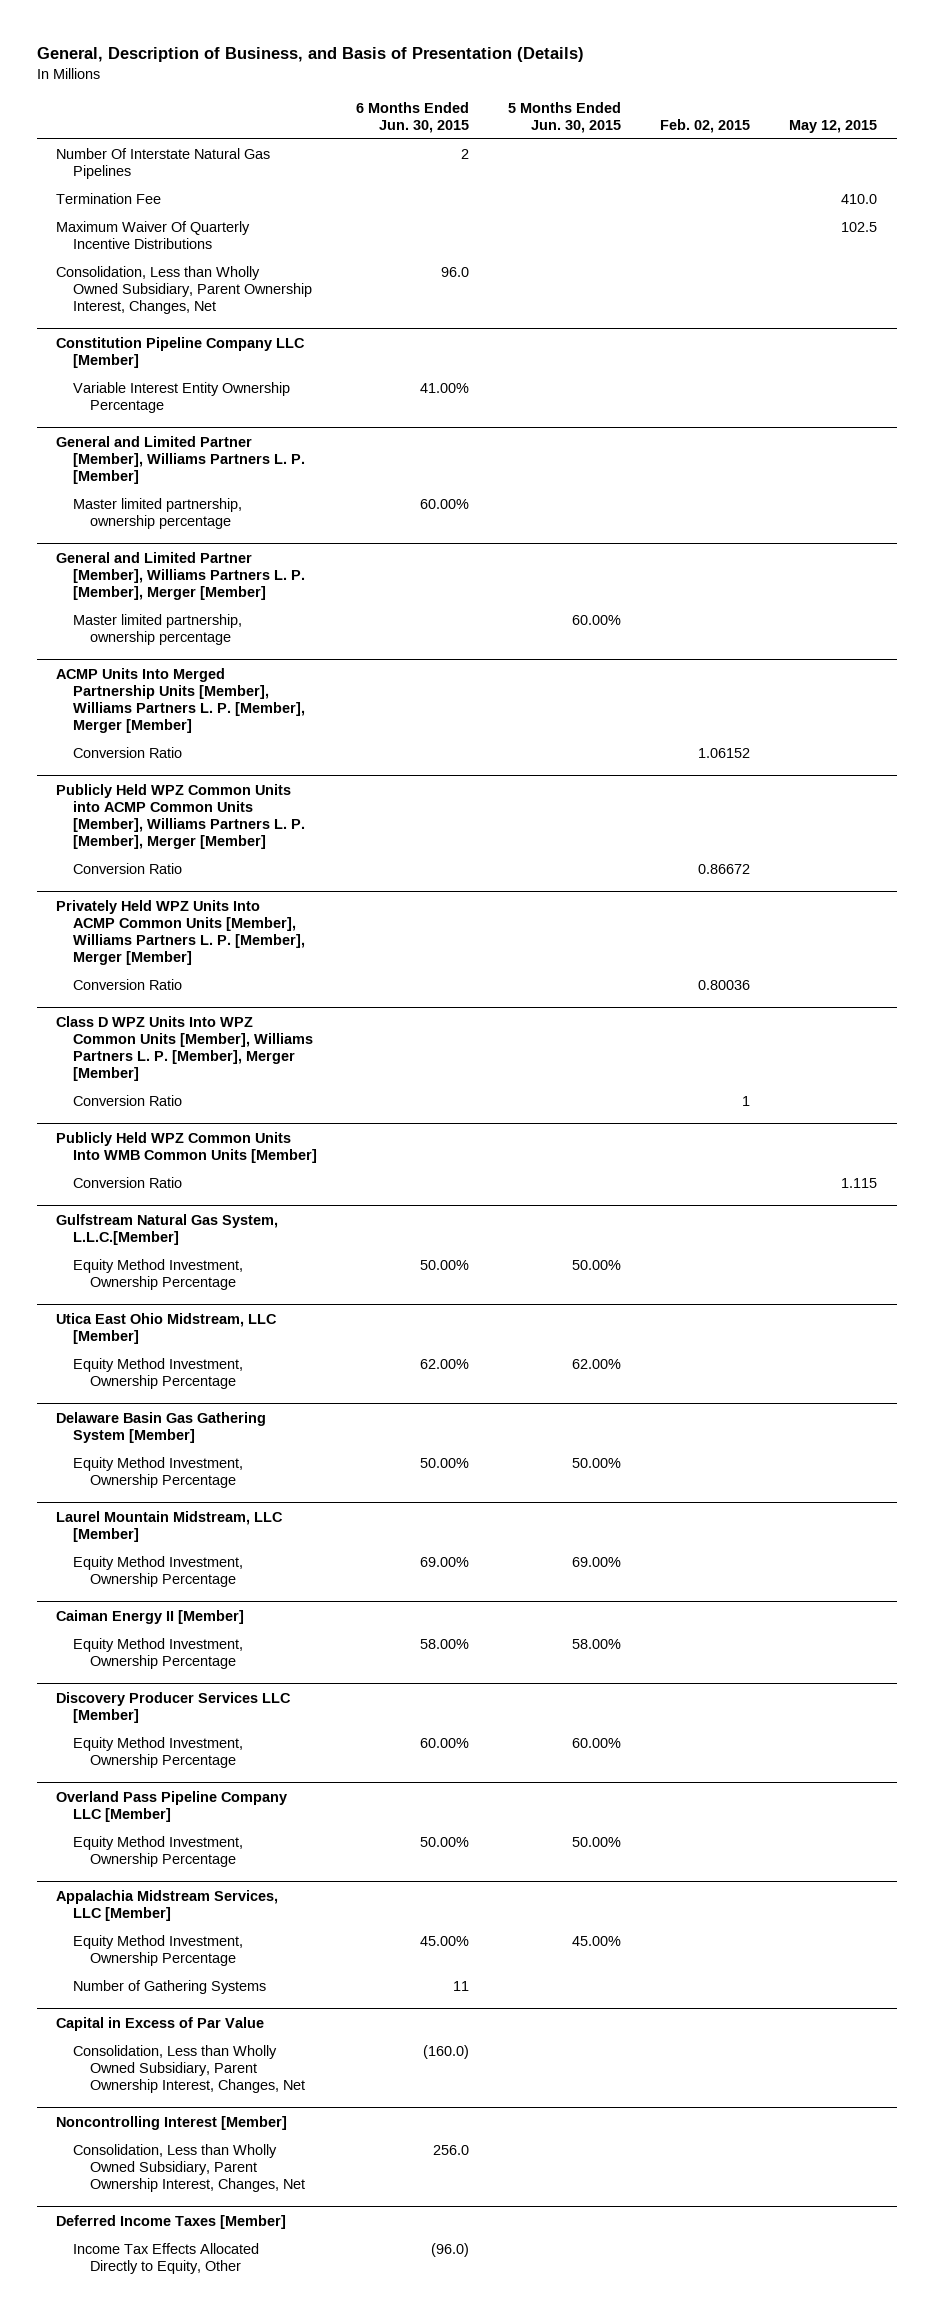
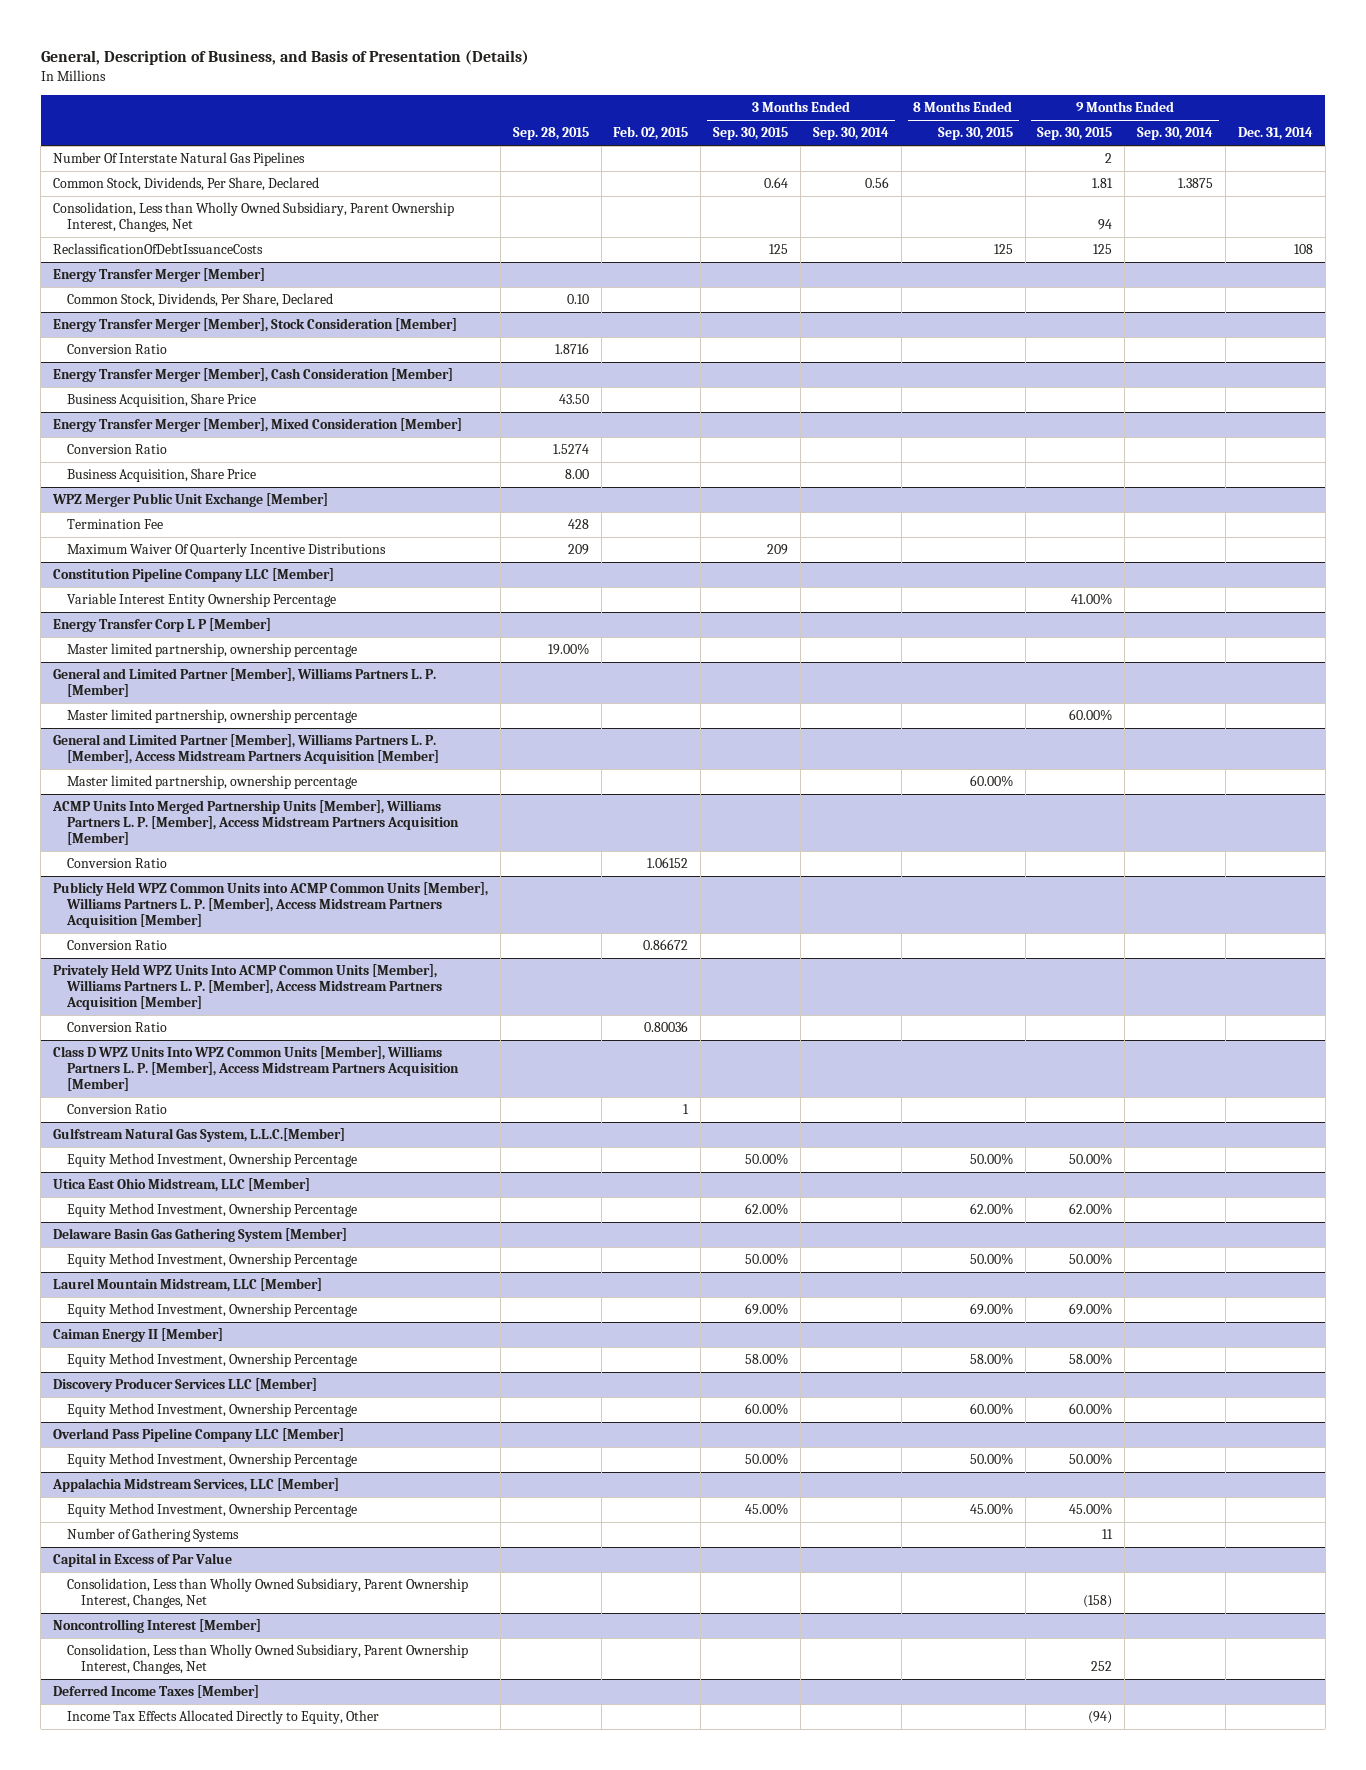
- | 6 Months Ended Jun. 30, 2015 | 5 Months Ended Jun. 30, 2015 | Feb. 02, 2015 | May 12, 2015
+ | Sep. 28, 2015 | Feb. 02, 2015 | 3 Months Ended Sep. 30, 2015 | 3 Months Ended Sep. 30, 2014 | 8 Months Ended Sep. 30, 2015 | 9 Months Ended Sep. 30, 2015 | 9 Months Ended Sep. 30, 2014 | Dec. 31, 2014
- Termination Fee | | | | 410.0
- Maximum Waiver Of Quarterly Incentive Distributions | | | | 102.5
+ Common Stock, Dividends, Per Share, Declared | | | 0.64 | 0.56 | | 1.81 | 1.3875 |
+ ReclassificationOfDebtIssuanceCosts | | | 125 | | 125 | 125 | | 108
+ Energy Transfer Merger [Member]
+ Common Stock, Dividends, Per Share, Declared | 0.10 | | | | | | |
+ Energy Transfer Merger [Member], Stock Consideration [Member]
+ Conversion Ratio | 1.8716 | | | | | | |
+ Energy Transfer Merger [Member], Cash Consideration [Member]
+ Business Acquisition, Share Price | 43.50 | | | | | | |
+ Energy Transfer Merger [Member], Mixed Consideration [Member]
+ Conversion Ratio | 1.5274 | | | | | | |
+ Business Acquisition, Share Price | 8.00 | | | | | | |
+ WPZ Merger Public Unit Exchange [Member]
+ Termination Fee | 428 | | | | | | |
+ Maximum Waiver Of Quarterly Incentive Distributions | 209 | | 209 | | | | |
+ Energy Transfer Corp L P [Member]
+ Master limited partnership, ownership percentage | 19.00% | | | | | | |
- General and Limited Partner [Member], Williams Partners L. P. [Member], Merger [Member]
+ General and Limited Partner [Member], Williams Partners L. P. [Member], Access Midstream Partners Acquisition [Member]
- ACMP Units Into Merged Partnership Units [Member], Williams Partners L. P. [Member], Merger [Member]
+ ACMP Units Into Merged Partnership Units [Member], Williams Partners L. P. [Member], Access Midstream Partners Acquisition [Member]
- Publicly Held WPZ Common Units into ACMP Common Units [Member], Williams Partners L. P. [Member], Merger [Member]
+ Publicly Held WPZ Common Units into ACMP Common Units [Member], Williams Partners L. P. [Member], Access Midstream Partners Acquisition [Member]
- Privately Held WPZ Units Into ACMP Common Units [Member], Williams Partners L. P. [Member], Merger [Member]
+ Privately Held WPZ Units Into ACMP Common Units [Member], Williams Partners L. P. [Member], Access Midstream Partners Acquisition [Member]
- Class D WPZ Units Into WPZ Common Units [Member], Williams Partners L. P. [Member], Merger [Member]
+ Class D WPZ Units Into WPZ Common Units [Member], Williams Partners L. P. [Member], Access Midstream Partners Acquisition [Member]
- Publicly Held WPZ Common Units Into WMB Common Units [Member]
- Conversion Ratio | | | | 1.115

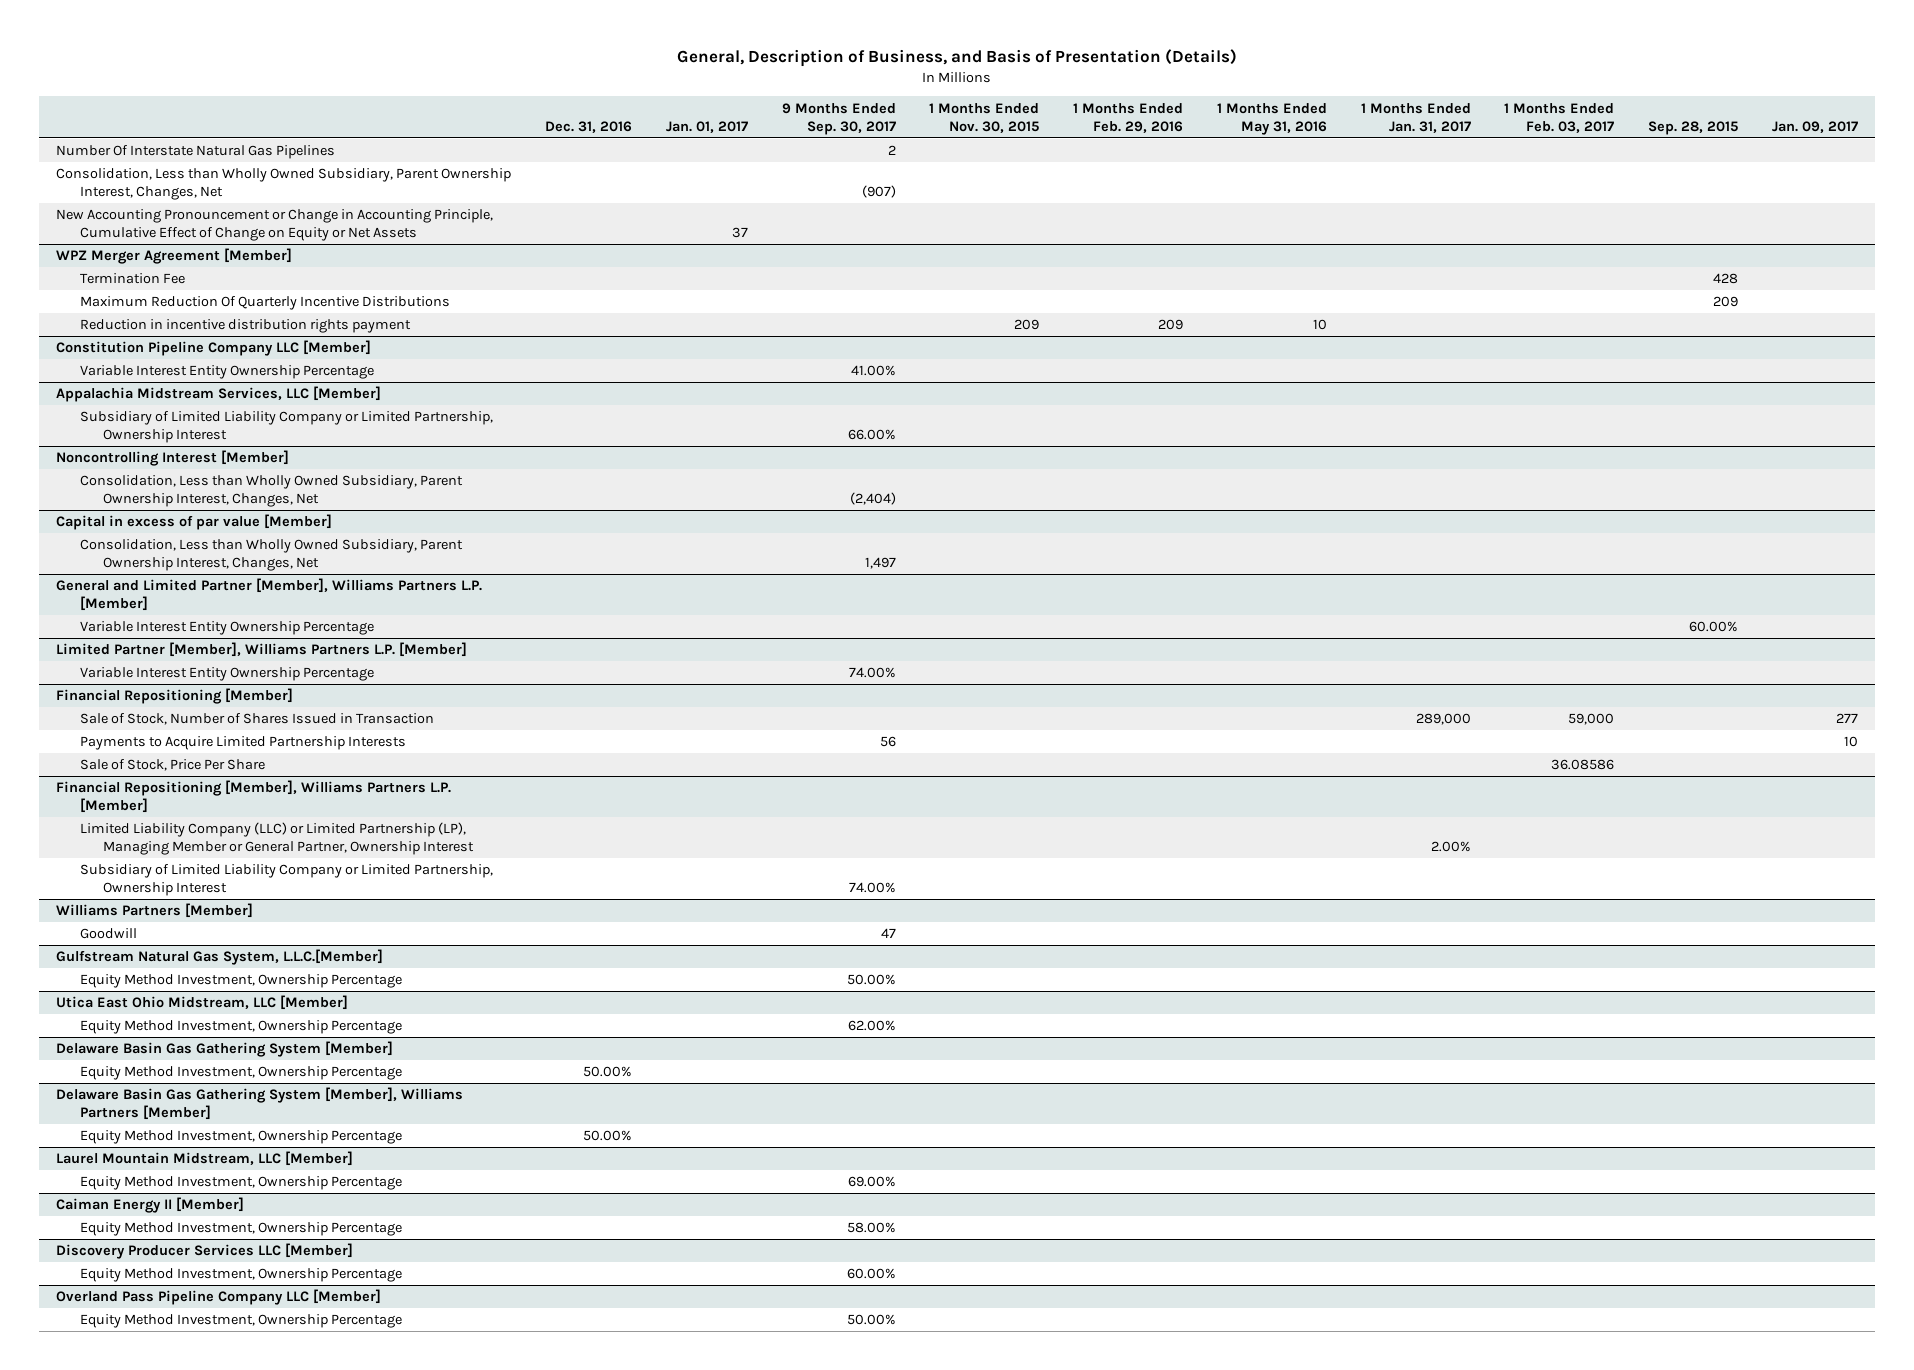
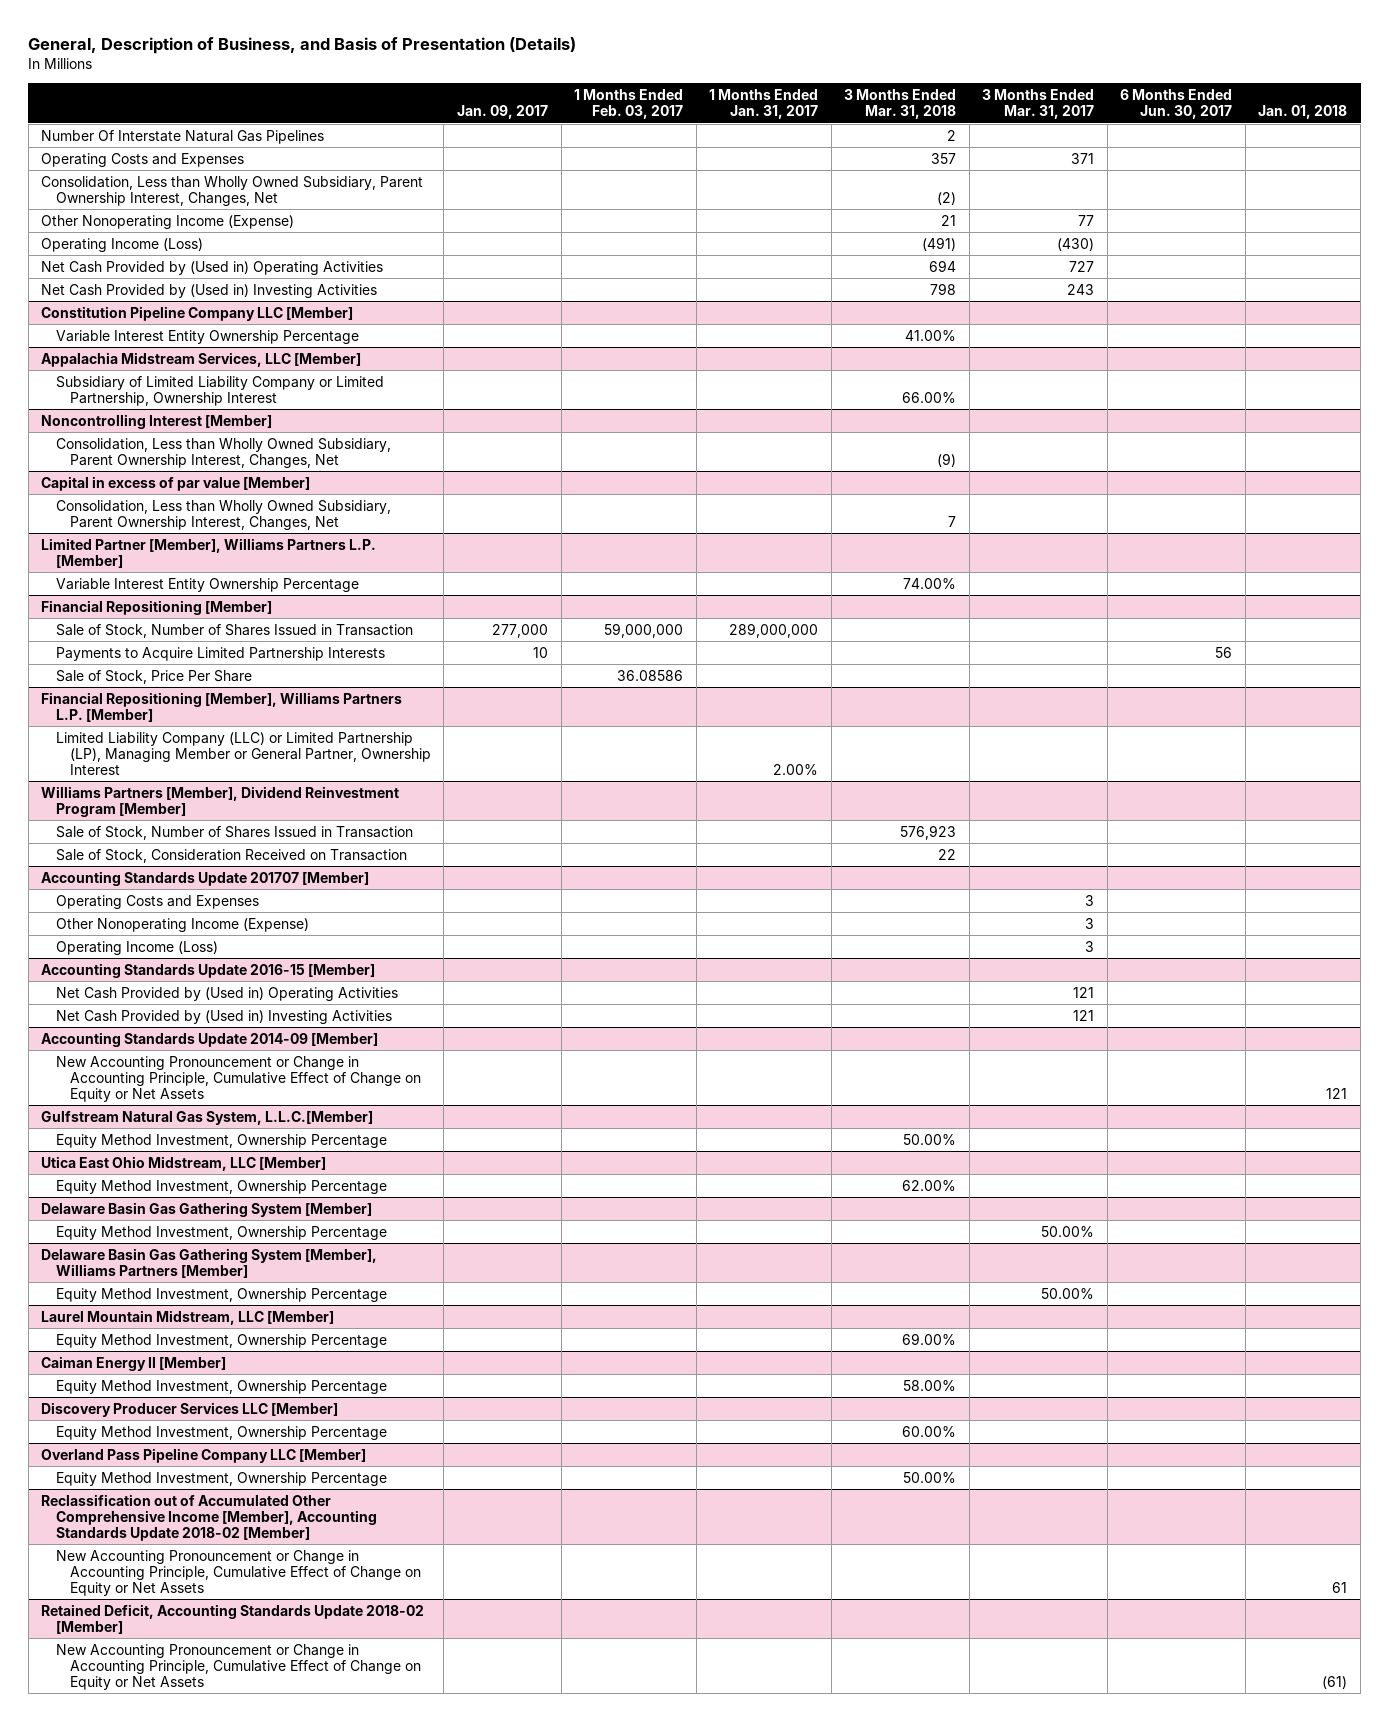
- | Dec. 31, 2016 | Jan. 01, 2017 | 9 Months Ended Sep. 30, 2017 | 1 Months Ended Nov. 30, 2015 | 1 Months Ended Feb. 29, 2016 | 1 Months Ended May 31, 2016 | 1 Months Ended Jan. 31, 2017 | 1 Months Ended Feb. 03, 2017 | Sep. 28, 2015 | Jan. 09, 2017
+ | Jan. 09, 2017 | 1 Months Ended Feb. 03, 2017 | 1 Months Ended Jan. 31, 2017 | 3 Months Ended Mar. 31, 2018 | 3 Months Ended Mar. 31, 2017 | 6 Months Ended Jun. 30, 2017 | Jan. 01, 2018
+ Operating Costs and Expenses | | | | 357 | 371 | |
- New Accounting Pronouncement or Change in Accounting Principle, Cumulative Effect of Change on Equity or Net Assets | | 37 | | | | | | | |
- WPZ Merger Agreement [Member]
- Termination Fee | | | | | | | | | 428 |
- Maximum Reduction Of Quarterly Incentive Distributions | | | | | | | | | 209 |
- Reduction in incentive distribution rights payment | | | | 209 | 209 | 10 | | | |
+ Other Nonoperating Income (Expense) | | | | 21 | 77 | |
+ Operating Income (Loss) | | | | (491) | (430) | |
+ Net Cash Provided by (Used in) Operating Activities | | | | 694 | 727 | |
+ Net Cash Provided by (Used in) Investing Activities | | | | 798 | 243 | |
- General and Limited Partner [Member], Williams Partners L.P. [Member]
- Variable Interest Entity Ownership Percentage | | | | | | | | | 60.00% |
@ Financial Repositioning [Member]
- Sale of Stock, Number of Shares Issued in Transaction | | | | | | | 289,000 | 59,000 | | 277
+ Sale of Stock, Number of Shares Issued in Transaction | 277,000 | 59,000,000 | 289,000,000 | | | |
@ Financial Repositioning [Member], Williams Partners L.P. [Member]
- Subsidiary of Limited Liability Company or Limited Partnership, Ownership Interest | | | 74.00% | | | | | | |
- Williams Partners [Member]
- Goodwill | | | 47 | | | | | | |
+ Williams Partners [Member], Dividend Reinvestment Program [Member]
+ Sale of Stock, Number of Shares Issued in Transaction | | | | 576,923 | | |
+ Sale of Stock, Consideration Received on Transaction | | | | 22 | | |
+ Accounting Standards Update 201707 [Member]
+ Operating Costs and Expenses | | | | | 3 | |
+ Other Nonoperating Income (Expense) | | | | | 3 | |
+ Operating Income (Loss) | | | | | 3 | |
+ Accounting Standards Update 2016-15 [Member]
+ Net Cash Provided by (Used in) Operating Activities | | | | | 121 | |
+ Net Cash Provided by (Used in) Investing Activities | | | | | 121 | |
+ Accounting Standards Update 2014-09 [Member]
+ New Accounting Pronouncement or Change in Accounting Principle, Cumulative Effect of Change on Equity or Net Assets | | | | | | | 121
+ Reclassification out of Accumulated Other Comprehensive Income [Member], Accounting Standards Update 2018-02 [Member]
+ New Accounting Pronouncement or Change in Accounting Principle, Cumulative Effect of Change on Equity or Net Assets | | | | | | | 61
+ Retained Deficit, Accounting Standards Update 2018-02 [Member]
+ New Accounting Pronouncement or Change in Accounting Principle, Cumulative Effect of Change on Equity or Net Assets | | | | | | | (61)

